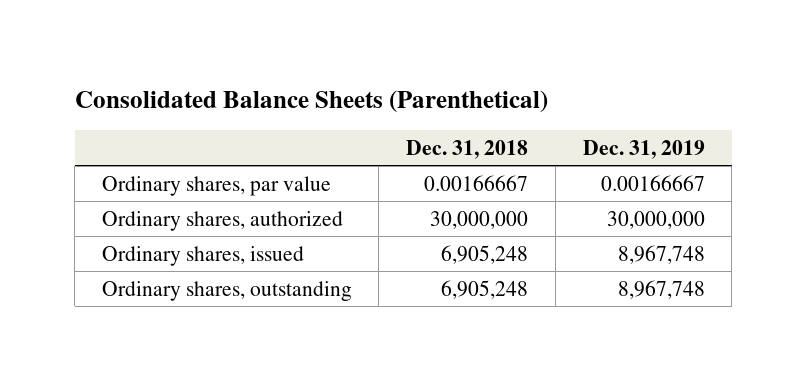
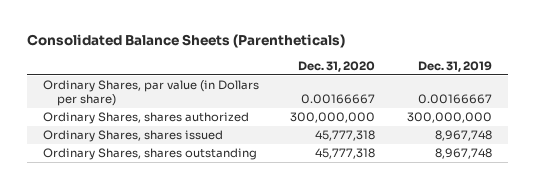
- Consolidated Balance Sheets (Parenthetical)
+ Consolidated Balance Sheets (Parentheticals)
- | Dec. 31, 2018 | Dec. 31, 2019
+ | Dec. 31, 2020 | Dec. 31, 2019
- Ordinary shares, par value | 0.00166667 | 0.00166667
- Ordinary shares, authorized | 30,000,000 | 30,000,000
- Ordinary shares, issued | 6,905,248 | 8,967,748
- Ordinary shares, outstanding | 6,905,248 | 8,967,748
+ Ordinary Shares, par value (in Dollars per share) | 0.00166667 | 0.00166667
+ Ordinary Shares, shares authorized | 300,000,000 | 300,000,000
+ Ordinary Shares, shares issued | 45,777,318 | 8,967,748
+ Ordinary Shares, shares outstanding | 45,777,318 | 8,967,748

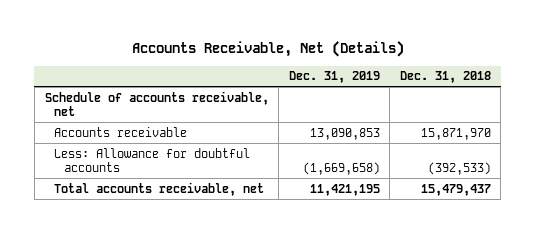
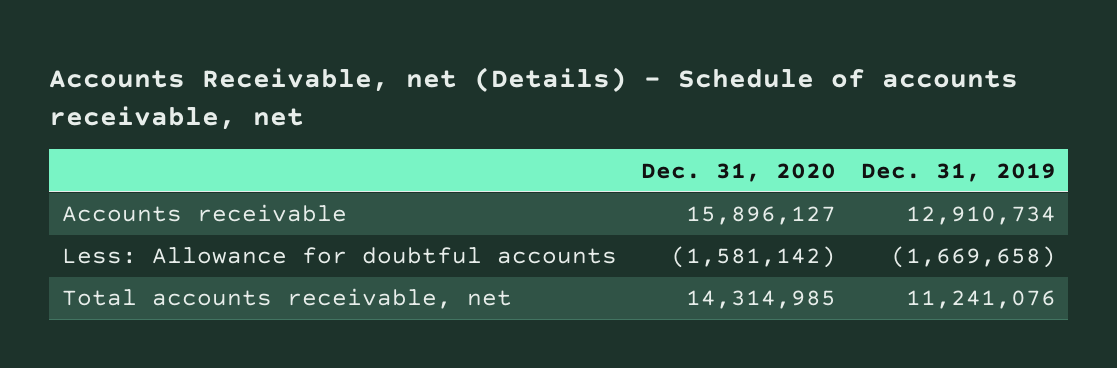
- Accounts Receivable, Net (Details)
+ Accounts Receivable, net (Details) - Schedule of accounts receivable, net
- | Dec. 31, 2019 | Dec. 31, 2018
+ | Dec. 31, 2020 | Dec. 31, 2019
- Schedule of accounts receivable, net
- Accounts receivable | 13,090,853 | 15,871,970
+ Accounts receivable | 15,896,127 | 12,910,734
- Total accounts receivable, net | 11,421,195 | 15,479,437
+ Total accounts receivable, net | 14,314,985 | 11,241,076

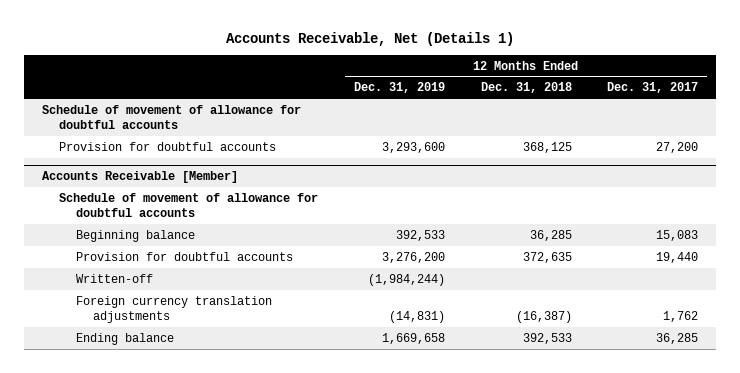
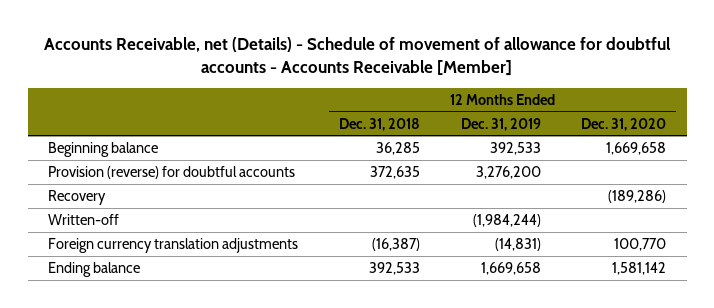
- Accounts Receivable, Net (Details 1)
+ Accounts Receivable, net (Details) - Schedule of movement of allowance for doubtful accounts - Accounts Receivable [Member]
- | 12 Months Ended Dec. 31, 2019 | 12 Months Ended Dec. 31, 2018 | 12 Months Ended Dec. 31, 2017
+ | 12 Months Ended Dec. 31, 2018 | 12 Months Ended Dec. 31, 2019 | 12 Months Ended Dec. 31, 2020
- Schedule of movement of allowance for doubtful accounts
- Provision for doubtful accounts | 3,293,600 | 368,125 | 27,200
- Accounts Receivable [Member]
- Schedule of movement of allowance for doubtful accounts
- Provision for doubtful accounts | 3,276,200 | 372,635 | 19,440
+ Provision (reverse) for doubtful accounts | 372,635 | 3,276,200 |
+ Recovery | | | (189,286)

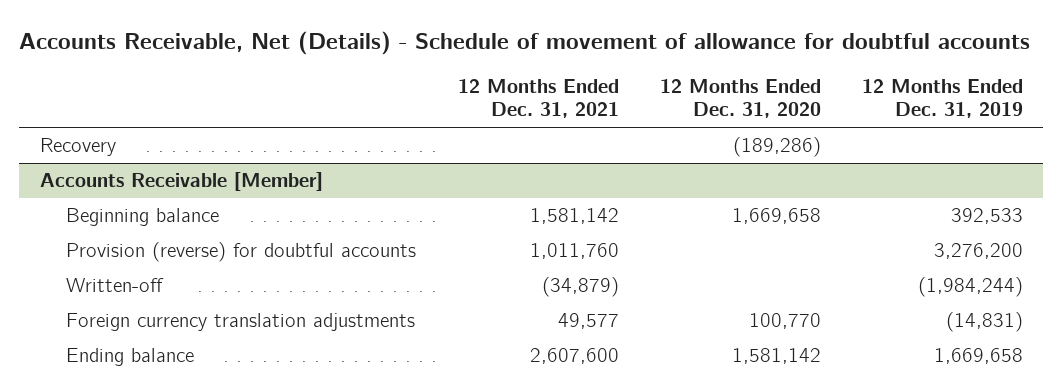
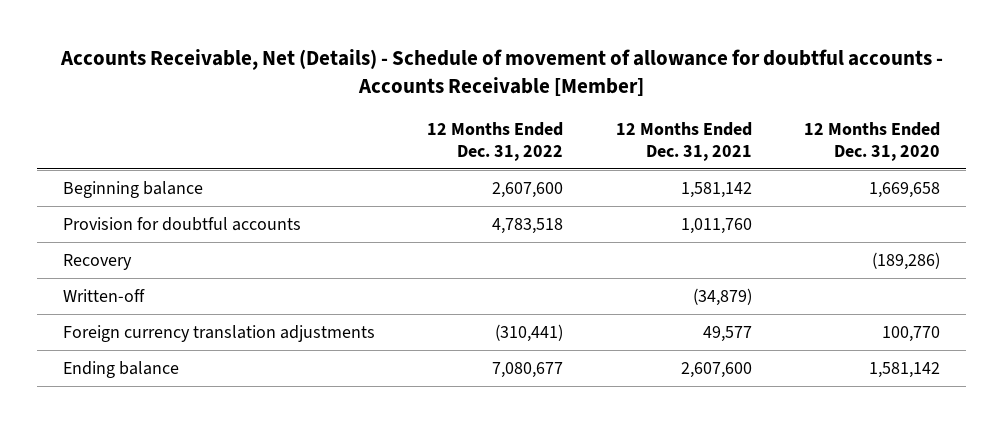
- Accounts Receivable, Net (Details) - Schedule of movement of allowance for doubtful accounts
+ Accounts Receivable, Net (Details) - Schedule of movement of allowance for doubtful accounts - Accounts Receivable [Member]
- | 12 Months Ended Dec. 31, 2021 | 12 Months Ended Dec. 31, 2020 | 12 Months Ended Dec. 31, 2019
+ | 12 Months Ended Dec. 31, 2022 | 12 Months Ended Dec. 31, 2021 | 12 Months Ended Dec. 31, 2020
- Accounts Receivable [Member]
- Provision (reverse) for doubtful accounts | 1,011,760 | | 3,276,200
+ Provision for doubtful accounts | 4,783,518 | 1,011,760 |
moved down: Recovery | | | (189,286)

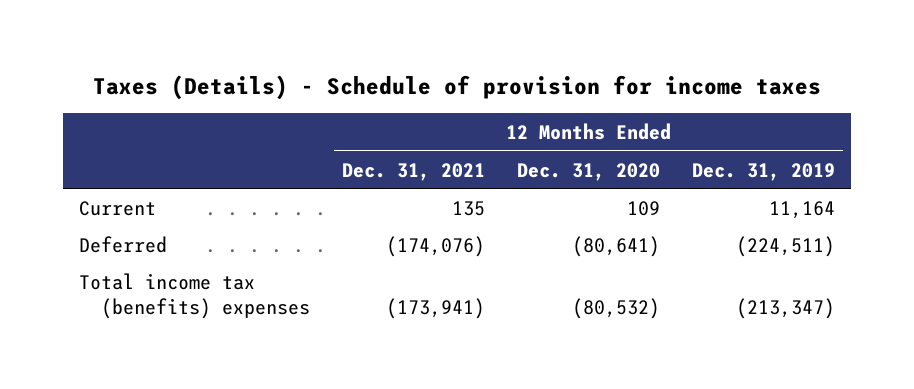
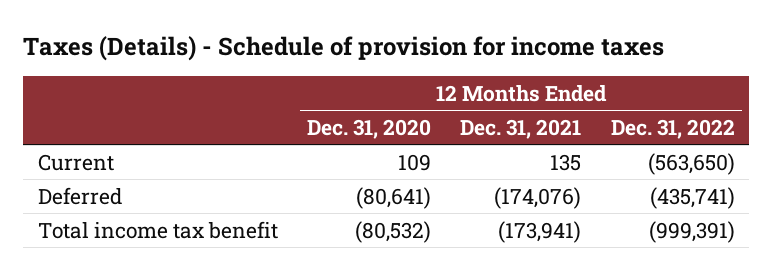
- | 12 Months Ended Dec. 31, 2021 | 12 Months Ended Dec. 31, 2020 | 12 Months Ended Dec. 31, 2019
+ | 12 Months Ended Dec. 31, 2020 | 12 Months Ended Dec. 31, 2021 | 12 Months Ended Dec. 31, 2022
- Total income tax (benefits) expenses | (173,941) | (80,532) | (213,347)
+ Total income tax benefit | (80,532) | (173,941) | (999,391)

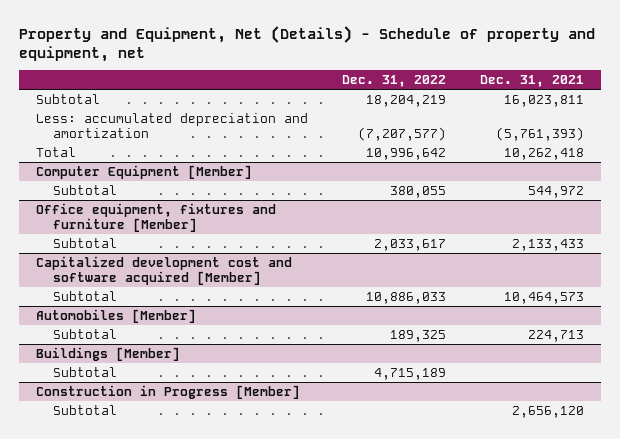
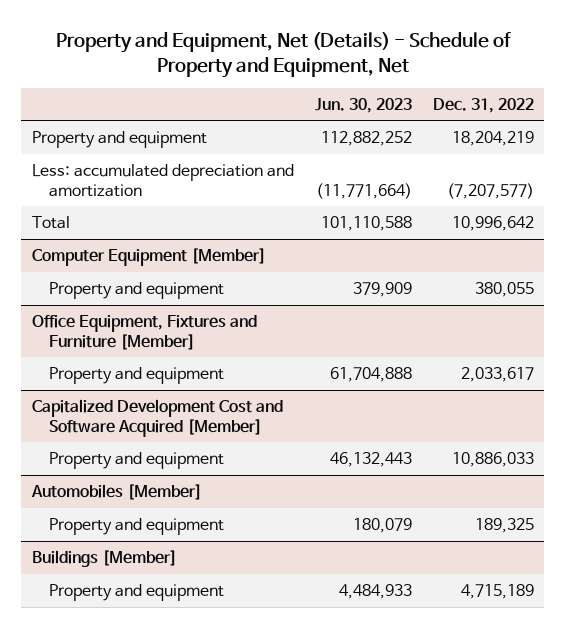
- Property and Equipment, Net (Details) - Schedule of property and equipment, net
+ Property and Equipment, Net (Details) - Schedule of Property and Equipment, Net
- | Dec. 31, 2022 | Dec. 31, 2021
+ | Jun. 30, 2023 | Dec. 31, 2022
- Subtotal | 18,204,219 | 16,023,811
+ Property and equipment | 112,882,252 | 18,204,219
@ Computer Equipment [Member]
- Subtotal | 380,055 | 544,972
- Office equipment, fixtures and furniture [Member]
- Subtotal | 2,033,617 | 2,133,433
- Capitalized development cost and software acquired [Member]
- Subtotal | 10,886,033 | 10,464,573
@ Computer Equipment [Member]
+ Property and equipment | 379,909 | 380,055
+ Office Equipment, Fixtures and Furniture [Member]
+ Property and equipment | 61,704,888 | 2,033,617
+ Capitalized Development Cost and Software Acquired [Member]
+ Property and equipment | 46,132,443 | 10,886,033
@ Automobiles [Member]
- Subtotal | 189,325 | 224,713
+ Property and equipment | 180,079 | 189,325
@ Buildings [Member]
- Subtotal | 4,715,189 |
- Construction in Progress [Member]
- Subtotal | | 2,656,120
@ Buildings [Member]
+ Property and equipment | 4,484,933 | 4,715,189

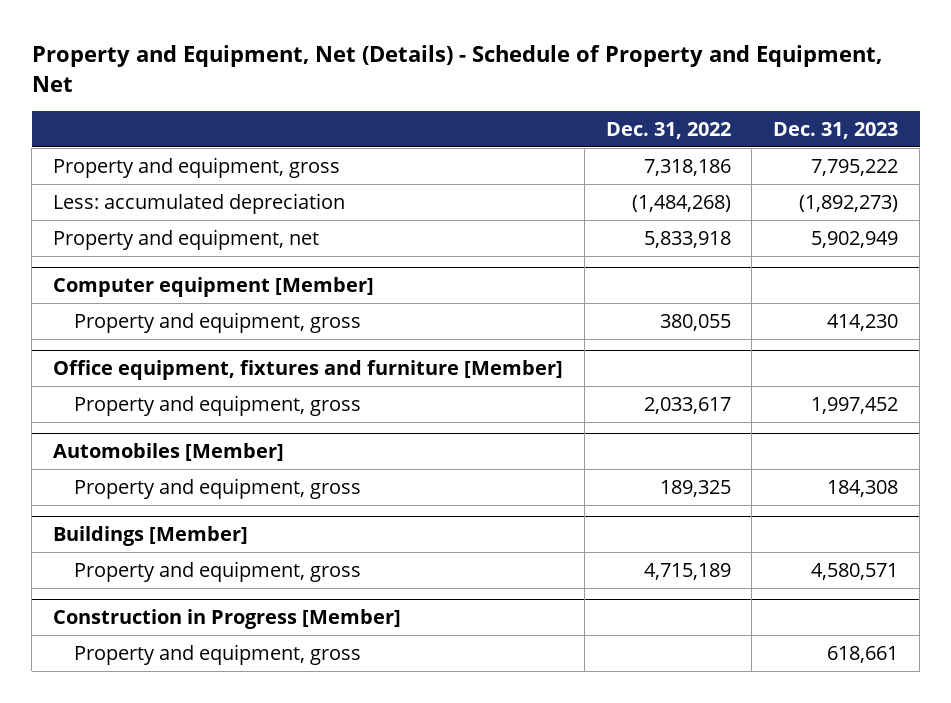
- | Jun. 30, 2023 | Dec. 31, 2022
+ | Dec. 31, 2022 | Dec. 31, 2023
- Property and equipment | 112,882,252 | 18,204,219
- Less: accumulated depreciation and amortization | (11,771,664) | (7,207,577)
- Total | 101,110,588 | 10,996,642
- Computer Equipment [Member]
- Property and equipment | 379,909 | 380,055
- Office Equipment, Fixtures and Furniture [Member]
- Property and equipment | 61,704,888 | 2,033,617
- Capitalized Development Cost and Software Acquired [Member]
- Property and equipment | 46,132,443 | 10,886,033
+ Property and equipment, gross | 7,318,186 | 7,795,222
+ Less: accumulated depreciation | (1,484,268) | (1,892,273)
+ Property and equipment, net | 5,833,918 | 5,902,949
+ Computer equipment [Member]
+ Property and equipment, gross | 380,055 | 414,230
+ Office equipment, fixtures and furniture [Member]
+ Property and equipment, gross | 2,033,617 | 1,997,452
@ Automobiles [Member]
- Property and equipment | 180,079 | 189,325
+ Property and equipment, gross | 189,325 | 184,308
@ Buildings [Member]
- Property and equipment | 4,484,933 | 4,715,189
+ Property and equipment, gross | 4,715,189 | 4,580,571
+ Construction in Progress [Member]
+ Property and equipment, gross | | 618,661

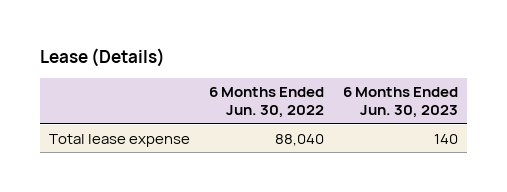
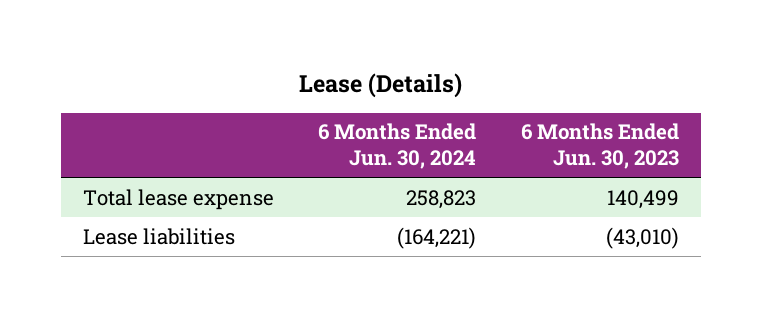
- | 6 Months Ended Jun. 30, 2022 | 6 Months Ended Jun. 30, 2023
+ | 6 Months Ended Jun. 30, 2024 | 6 Months Ended Jun. 30, 2023
- Total lease expense | 88,040 | 140
+ Total lease expense | 258,823 | 140,499
+ Lease liabilities | (164,221) | (43,010)

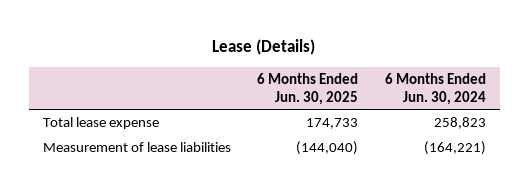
- | 6 Months Ended Jun. 30, 2024 | 6 Months Ended Jun. 30, 2023
+ | 6 Months Ended Jun. 30, 2025 | 6 Months Ended Jun. 30, 2024
- Lease liabilities | (164,221) | (43,010)
+ Measurement of lease liabilities | (144,040) | (164,221)

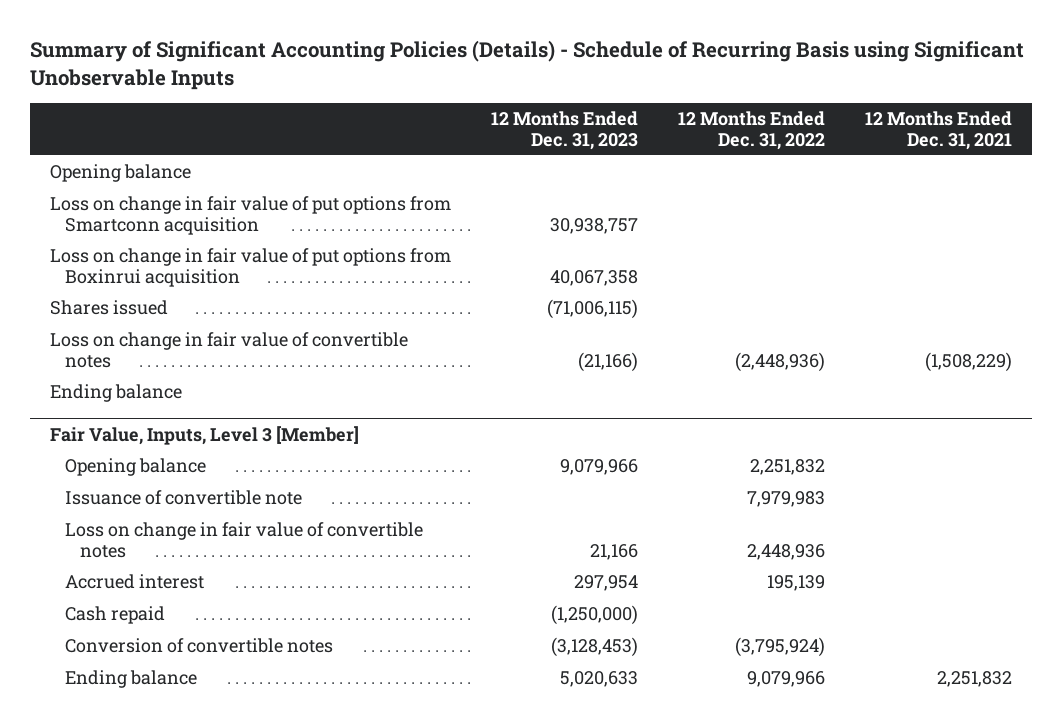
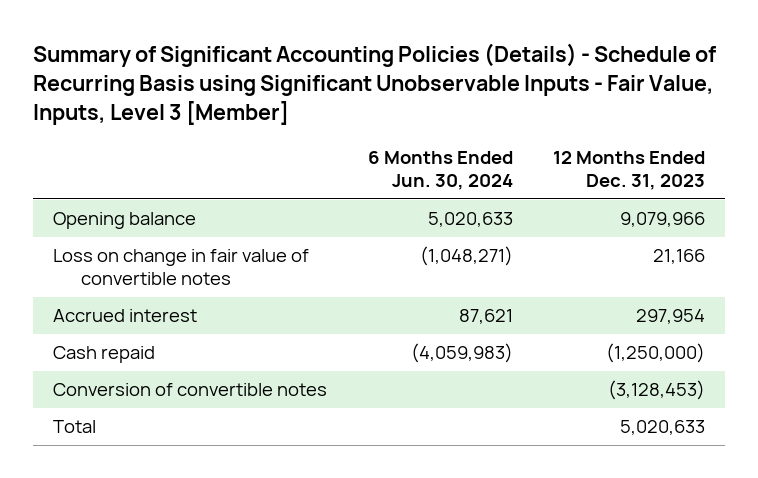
- Summary of Significant Accounting Policies (Details) - Schedule of Recurring Basis using Significant Unobservable Inputs
+ Summary of Significant Accounting Policies (Details) - Schedule of Recurring Basis using Significant Unobservable Inputs - Fair Value, Inputs, Level 3 [Member]
- | 12 Months Ended Dec. 31, 2023 | 12 Months Ended Dec. 31, 2022 | 12 Months Ended Dec. 31, 2021
+ | 6 Months Ended Jun. 30, 2024 | 12 Months Ended Dec. 31, 2023
- Opening balance
- Loss on change in fair value of put options from Smartconn acquisition | 30,938,757 | |
- Loss on change in fair value of put options from Boxinrui acquisition | 40,067,358 | |
- Shares issued | (71,006,115) | |
- Loss on change in fair value of convertible notes | (21,166) | (2,448,936) | (1,508,229)
- Ending balance
- Fair Value, Inputs, Level 3 [Member]
- Issuance of convertible note | | 7,979,983 |
- Ending balance | 5,020,633 | 9,079,966 | 2,251,832
+ Total | | 5,020,633

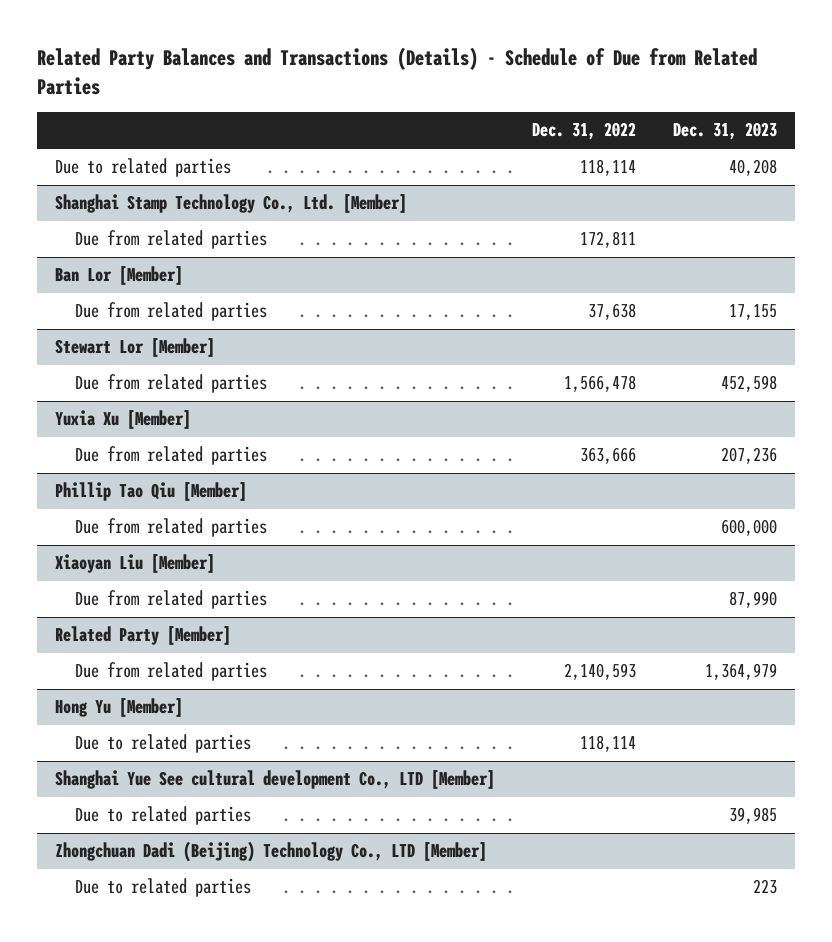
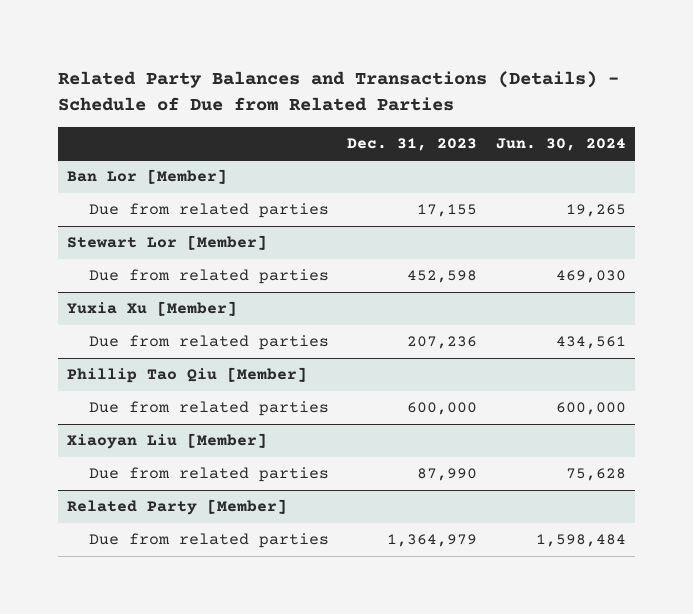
- | Dec. 31, 2022 | Dec. 31, 2023
+ | Dec. 31, 2023 | Jun. 30, 2024
- Due to related parties | 118,114 | 40,208
- Shanghai Stamp Technology Co., Ltd. [Member]
- Due from related parties | 172,811 |
- Hong Yu [Member]
- Due to related parties | 118,114 |
- Shanghai Yue See cultural development Co., LTD [Member]
- Due to related parties | | 39,985
- Zhongchuan Dadi (Beijing) Technology Co., LTD [Member]
- Due to related parties | | 223

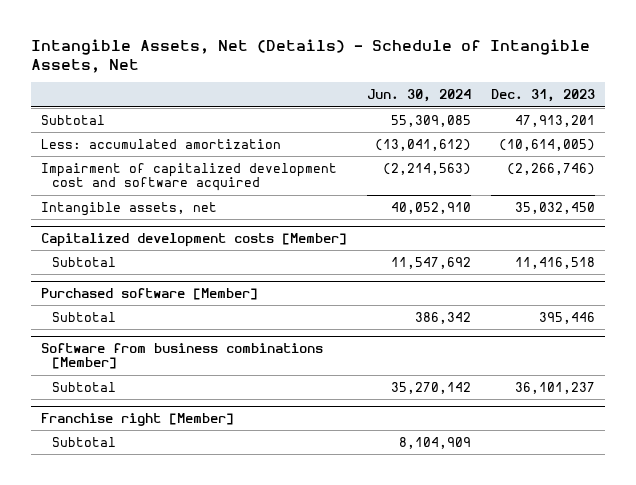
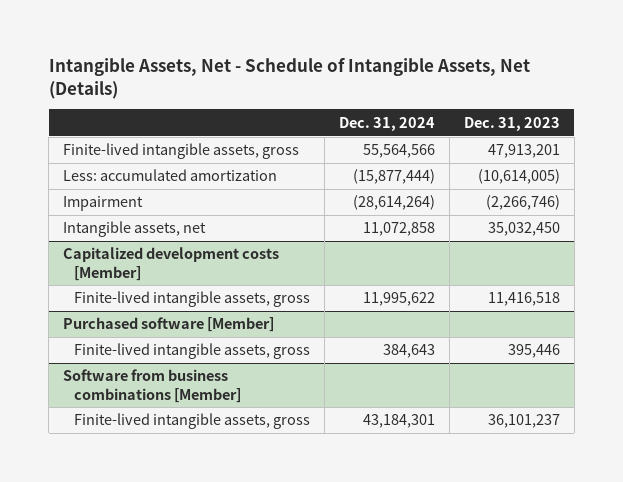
- Intangible Assets, Net (Details) - Schedule of Intangible Assets, Net
+ Intangible Assets, Net - Schedule of Intangible Assets, Net (Details)
- | Jun. 30, 2024 | Dec. 31, 2023
+ | Dec. 31, 2024 | Dec. 31, 2023
- Subtotal | 55,309,085 | 47,913,201
+ Finite-lived intangible assets, gross | 55,564,566 | 47,913,201
- Impairment of capitalized development cost and software acquired | (2,214,563) | (2,266,746)
+ Impairment | (28,614,264) | (2,266,746)
@ Capitalized development costs [Member]
- Subtotal | 11,547,692 | 11,416,518
+ Finite-lived intangible assets, gross | 11,995,622 | 11,416,518
@ Purchased software [Member]
- Subtotal | 386,342 | 395,446
+ Finite-lived intangible assets, gross | 384,643 | 395,446
@ Software from business combinations [Member]
- Subtotal | 35,270,142 | 36,101,237
- Franchise right [Member]
- Subtotal | 8,104,909 |
@ Software from business combinations [Member]
+ Finite-lived intangible assets, gross | 43,184,301 | 36,101,237

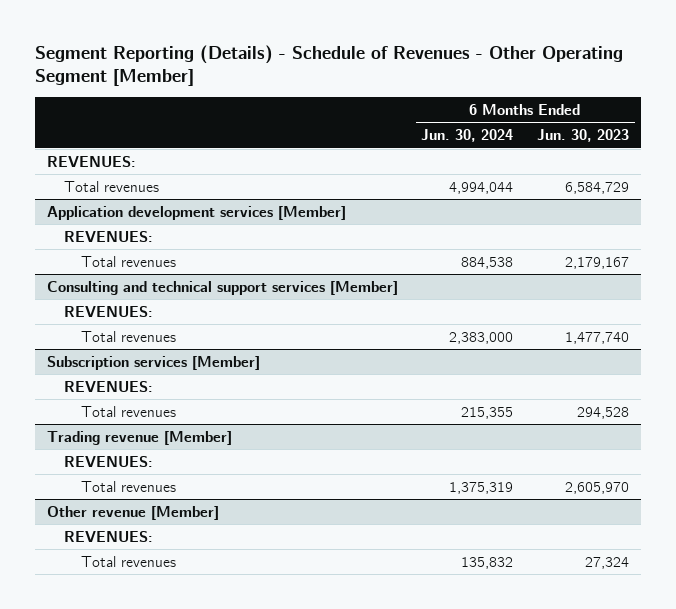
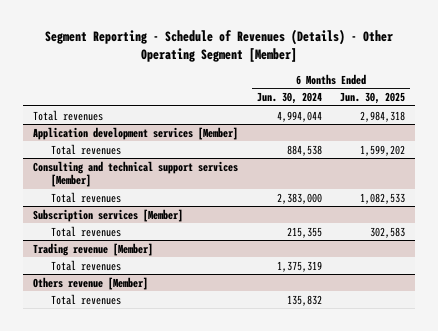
- Segment Reporting (Details) - Schedule of Revenues - Other Operating Segment [Member]
+ Segment Reporting - Schedule of Revenues (Details) - Other Operating Segment [Member]
- | 6 Months Ended Jun. 30, 2024 | 6 Months Ended Jun. 30, 2023
+ | 6 Months Ended Jun. 30, 2024 | 6 Months Ended Jun. 30, 2025
- REVENUES:
@ Application development services [Member]
- REVENUES:
@ Consulting and technical support services [Member]
- REVENUES:
@ Subscription services [Member]
- REVENUES:
@ Trading revenue [Member]
- REVENUES:
- Other revenue [Member]
- REVENUES:
+ Others revenue [Member]

